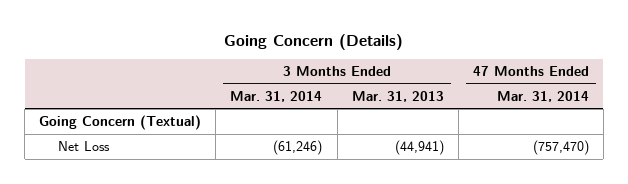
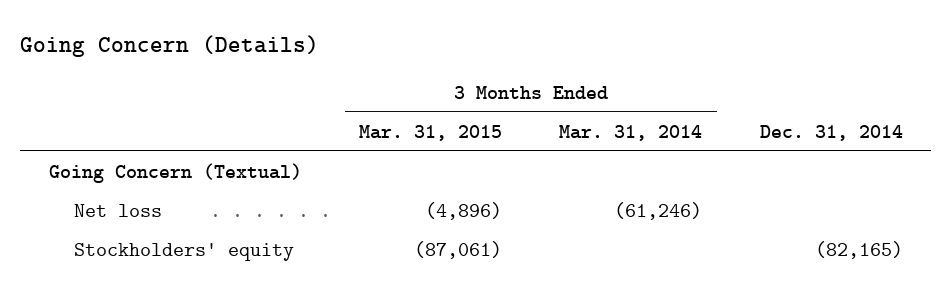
- | 3 Months Ended Mar. 31, 2014 | 3 Months Ended Mar. 31, 2013 | 47 Months Ended Mar. 31, 2014
+ | 3 Months Ended Mar. 31, 2015 | 3 Months Ended Mar. 31, 2014 | Dec. 31, 2014
- Net Loss | (61,246) | (44,941) | (757,470)
+ Net loss | (4,896) | (61,246) |
+ Stockholders' equity | (87,061) | | (82,165)

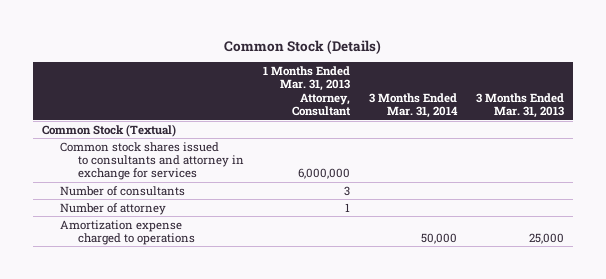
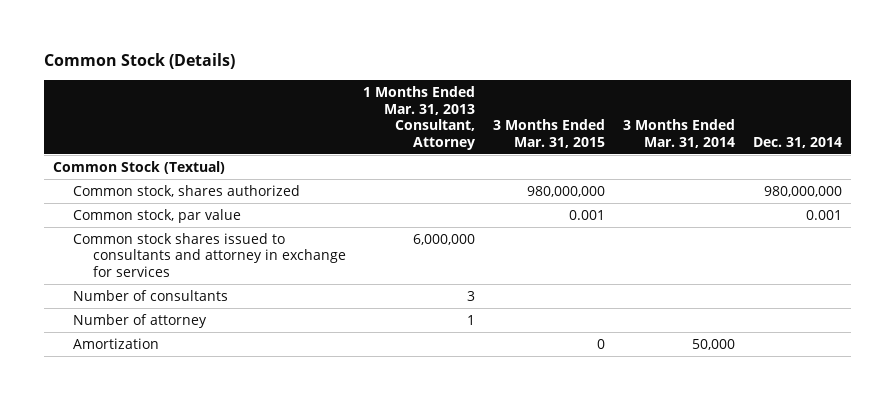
- | 1 Months Ended Mar. 31, 2013 Attorney, Consultant | 3 Months Ended Mar. 31, 2014 | 3 Months Ended Mar. 31, 2013
+ | 1 Months Ended Mar. 31, 2013 Consultant, Attorney | 3 Months Ended Mar. 31, 2015 | 3 Months Ended Mar. 31, 2014 | Dec. 31, 2014
+ Common stock, shares authorized | | 980,000,000 | | 980,000,000
+ Common stock, par value | | 0.001 | | 0.001
- Amortization expense charged to operations | | 50,000 | 25,000
+ Amortization | | 0 | 50,000 |

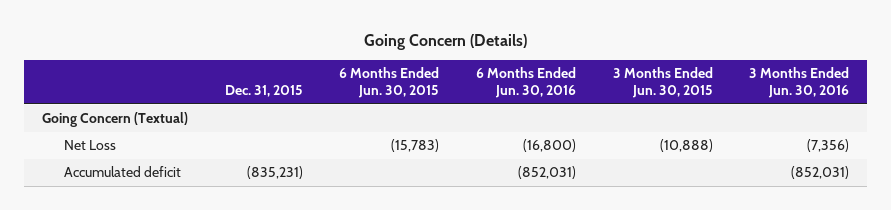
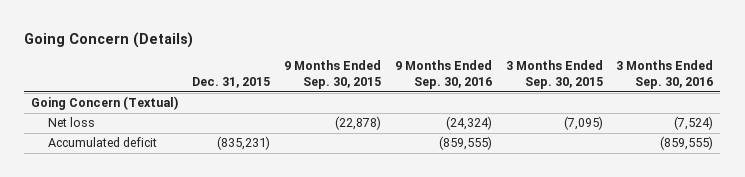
- | Dec. 31, 2015 | 6 Months Ended Jun. 30, 2015 | 6 Months Ended Jun. 30, 2016 | 3 Months Ended Jun. 30, 2015 | 3 Months Ended Jun. 30, 2016
+ | Dec. 31, 2015 | 9 Months Ended Sep. 30, 2015 | 9 Months Ended Sep. 30, 2016 | 3 Months Ended Sep. 30, 2015 | 3 Months Ended Sep. 30, 2016
- Net Loss | | (15,783) | (16,800) | (10,888) | (7,356)
+ Net loss | | (22,878) | (24,324) | (7,095) | (7,524)

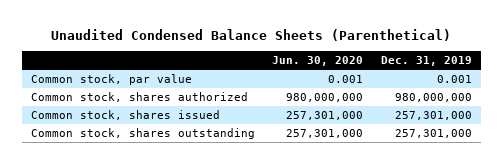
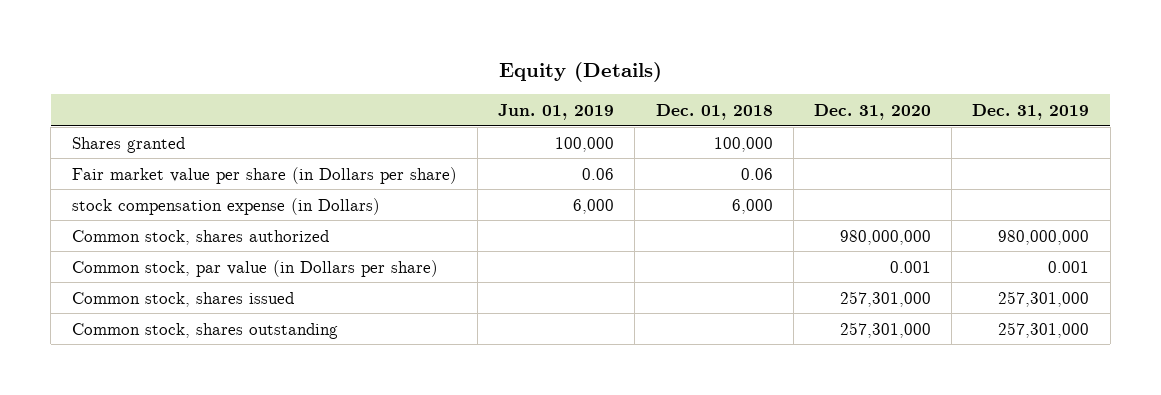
- Unaudited Condensed Balance Sheets (Parenthetical)
+ Equity (Details)
- | Jun. 30, 2020 | Dec. 31, 2019
+ | Jun. 01, 2019 | Dec. 01, 2018 | Dec. 31, 2020 | Dec. 31, 2019
- Common stock, par value | 0.001 | 0.001
+ Shares granted | 100,000 | 100,000 | |
+ Fair market value per share (in Dollars per share) | 0.06 | 0.06 | |
+ stock compensation expense (in Dollars) | 6,000 | 6,000 | |
+ Common stock, par value (in Dollars per share) | | | 0.001 | 0.001

